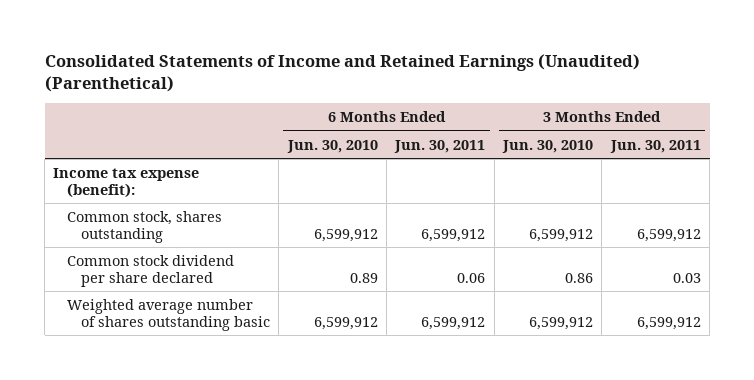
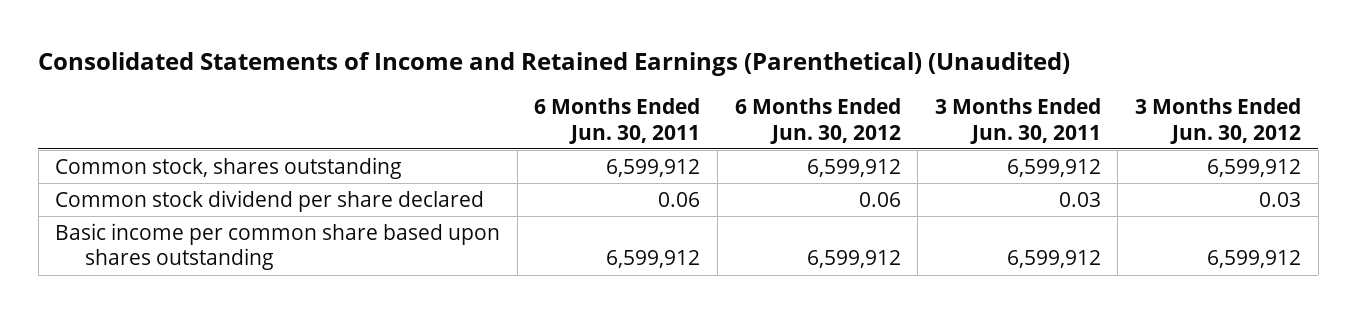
- Consolidated Statements of Income and Retained Earnings (Unaudited) (Parenthetical)
+ Consolidated Statements of Income and Retained Earnings (Parenthetical) (Unaudited)
- | 6 Months Ended Jun. 30, 2010 | 6 Months Ended Jun. 30, 2011 | 3 Months Ended Jun. 30, 2010 | 3 Months Ended Jun. 30, 2011
+ | 6 Months Ended Jun. 30, 2011 | 6 Months Ended Jun. 30, 2012 | 3 Months Ended Jun. 30, 2011 | 3 Months Ended Jun. 30, 2012
- Income tax expense (benefit):
- Weighted average number of shares outstanding basic | 6,599,912 | 6,599,912 | 6,599,912 | 6,599,912
+ Basic income per common share based upon shares outstanding | 6,599,912 | 6,599,912 | 6,599,912 | 6,599,912

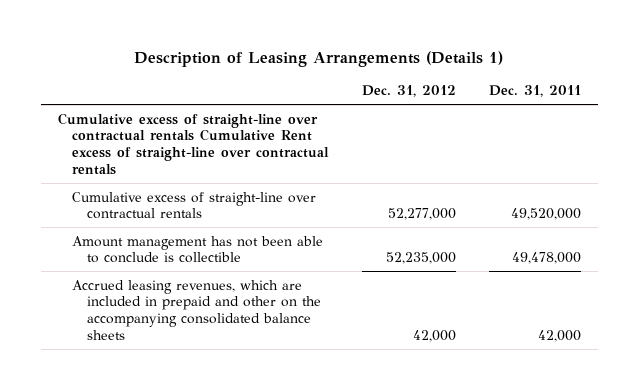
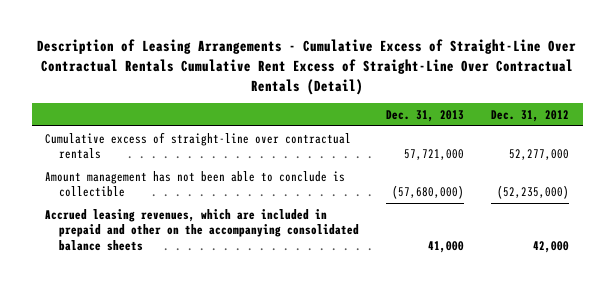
- Description of Leasing Arrangements (Details 1)
+ Description of Leasing Arrangements - Cumulative Excess of Straight-Line Over Contractual Rentals Cumulative Rent Excess of Straight-Line Over Contractual Rentals (Detail)
- | Dec. 31, 2012 | Dec. 31, 2011
+ | Dec. 31, 2013 | Dec. 31, 2012
- Cumulative excess of straight-line over contractual rentals Cumulative Rent excess of straight-line over contractual rentals
- Amount management has not been able to conclude is collectible | 52,235,000 | 49,478,000
+ Amount management has not been able to conclude is collectible | (57,680,000) | (52,235,000)

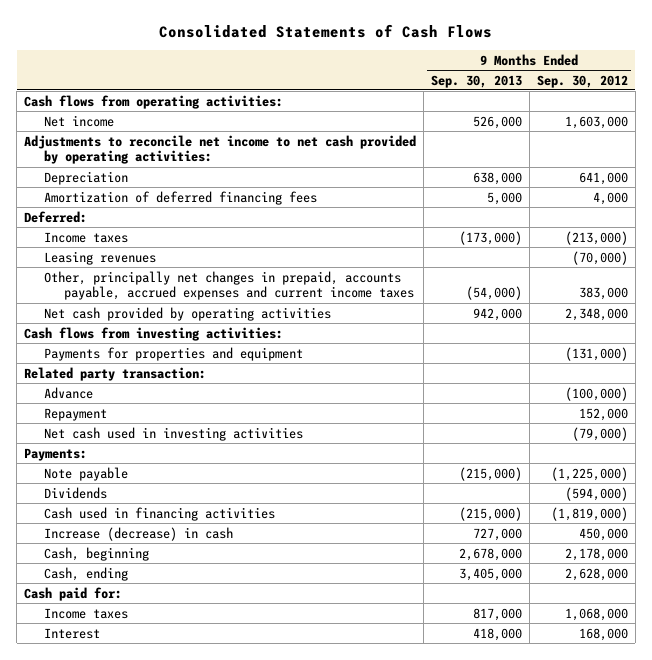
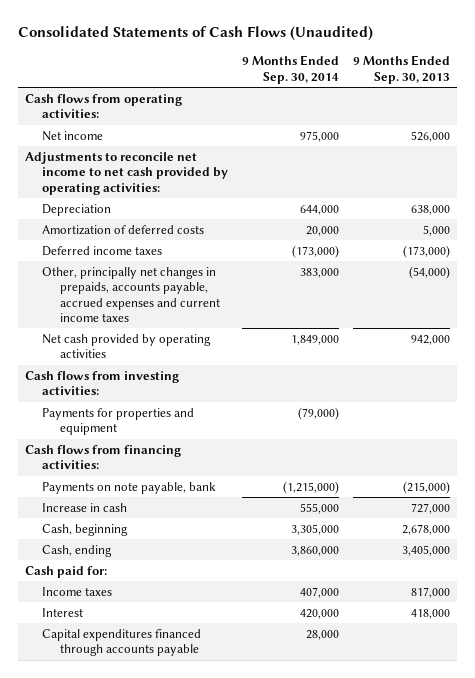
- Consolidated Statements of Cash Flows
+ Consolidated Statements of Cash Flows (Unaudited)
- | 9 Months Ended Sep. 30, 2013 | 9 Months Ended Sep. 30, 2012
+ | 9 Months Ended Sep. 30, 2014 | 9 Months Ended Sep. 30, 2013
- Amortization of deferred financing fees | 5,000 | 4,000
- Deferred:
- Income taxes | (173,000) | (213,000)
- Leasing revenues | | (70,000)
- Other, principally net changes in prepaid, accounts payable, accrued expenses and current income taxes | (54,000) | 383,000
+ Amortization of deferred costs | 20,000 | 5,000
+ Deferred income taxes | (173,000) | (173,000)
+ Other, principally net changes in prepaids, accounts payable, accrued expenses and current income taxes | 383,000 | (54,000)
- Related party transaction:
- Advance | | (100,000)
- Repayment | | 152,000
- Net cash used in investing activities | | (79,000)
- Payments:
- Note payable | (215,000) | (1,225,000)
- Dividends | | (594,000)
- Cash used in financing activities | (215,000) | (1,819,000)
- Increase (decrease) in cash | 727,000 | 450,000
+ Cash flows from financing activities:
+ Payments on note payable, bank | (1,215,000) | (215,000)
+ Increase in cash | 555,000 | 727,000
+ Capital expenditures financed through accounts payable | 28,000 |

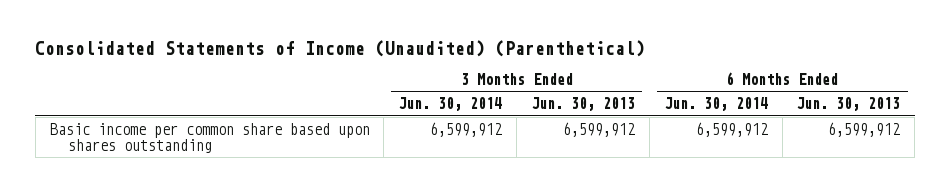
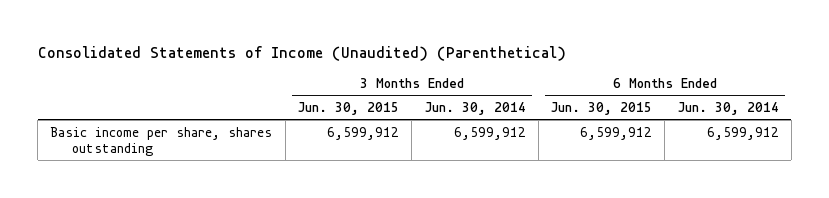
- | 3 Months Ended Jun. 30, 2014 | 3 Months Ended Jun. 30, 2013 | 6 Months Ended Jun. 30, 2014 | 6 Months Ended Jun. 30, 2013
+ | 3 Months Ended Jun. 30, 2015 | 3 Months Ended Jun. 30, 2014 | 6 Months Ended Jun. 30, 2015 | 6 Months Ended Jun. 30, 2014
- Basic income per common share based upon shares outstanding | 6,599,912 | 6,599,912 | 6,599,912 | 6,599,912
+ Basic income per share, shares outstanding | 6,599,912 | 6,599,912 | 6,599,912 | 6,599,912

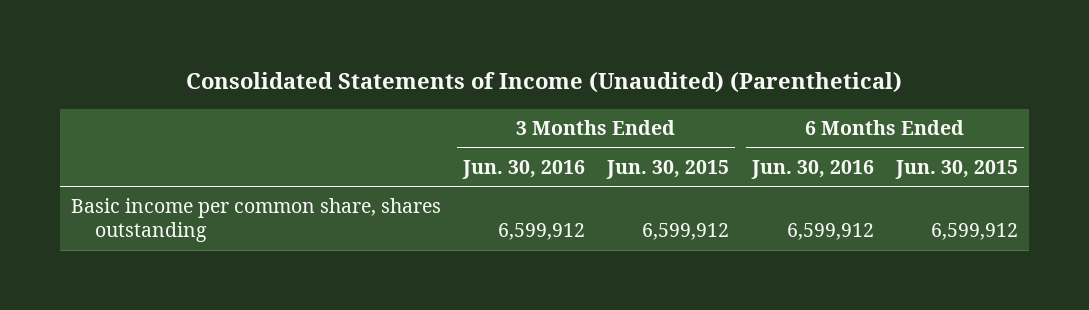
- | 3 Months Ended Jun. 30, 2015 | 3 Months Ended Jun. 30, 2014 | 6 Months Ended Jun. 30, 2015 | 6 Months Ended Jun. 30, 2014
+ | 3 Months Ended Jun. 30, 2016 | 3 Months Ended Jun. 30, 2015 | 6 Months Ended Jun. 30, 2016 | 6 Months Ended Jun. 30, 2015
- Basic income per share, shares outstanding | 6,599,912 | 6,599,912 | 6,599,912 | 6,599,912
+ Basic income per common share, shares outstanding | 6,599,912 | 6,599,912 | 6,599,912 | 6,599,912

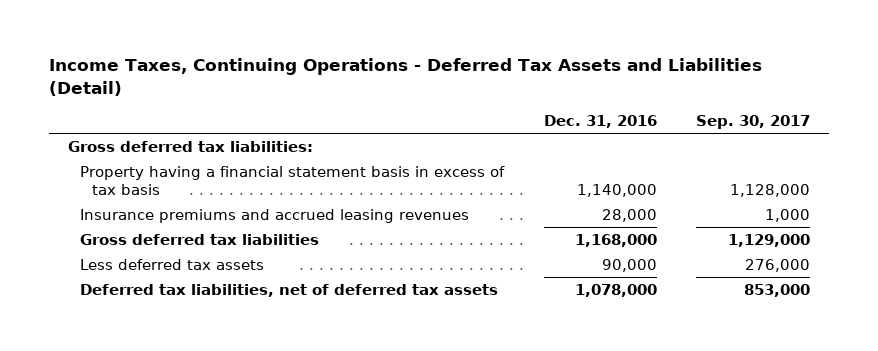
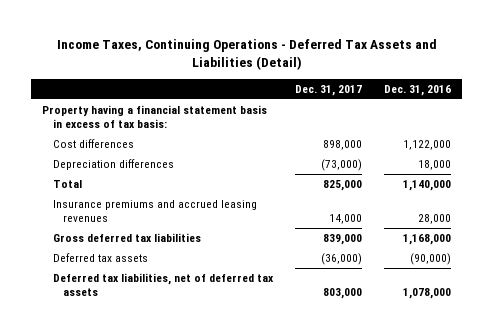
- | Dec. 31, 2016 | Sep. 30, 2017
+ | Dec. 31, 2017 | Dec. 31, 2016
- Gross deferred tax liabilities:
- Property having a financial statement basis in excess of tax basis | 1,140,000 | 1,128,000
+ Property having a financial statement basis in excess of tax basis:
+ Cost differences | 898,000 | 1,122,000
+ Depreciation differences | (73,000) | 18,000
+ Total | 825,000 | 1,140,000
- Less deferred tax assets | 90,000 | 276,000
+ Deferred tax assets | (36,000) | (90,000)

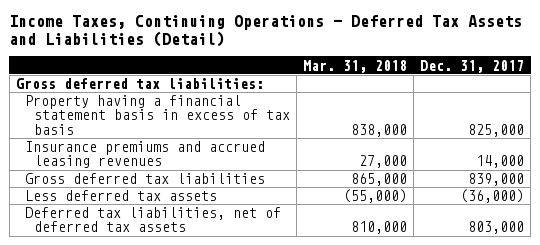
- | Dec. 31, 2017 | Dec. 31, 2016
+ | Mar. 31, 2018 | Dec. 31, 2017
- Property having a financial statement basis in excess of tax basis:
- Cost differences | 898,000 | 1,122,000
- Depreciation differences | (73,000) | 18,000
- Total | 825,000 | 1,140,000
+ Gross deferred tax liabilities:
+ Property having a financial statement basis in excess of tax basis | 838,000 | 825,000
- Deferred tax assets | (36,000) | (90,000)
+ Less deferred tax assets | (55,000) | (36,000)

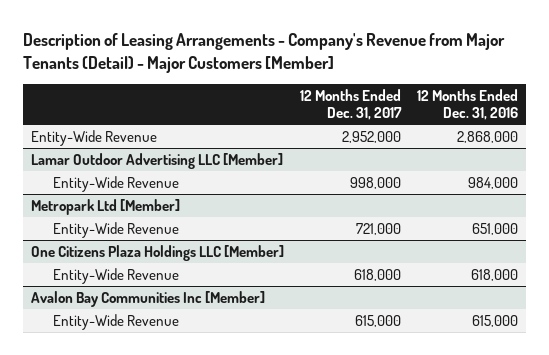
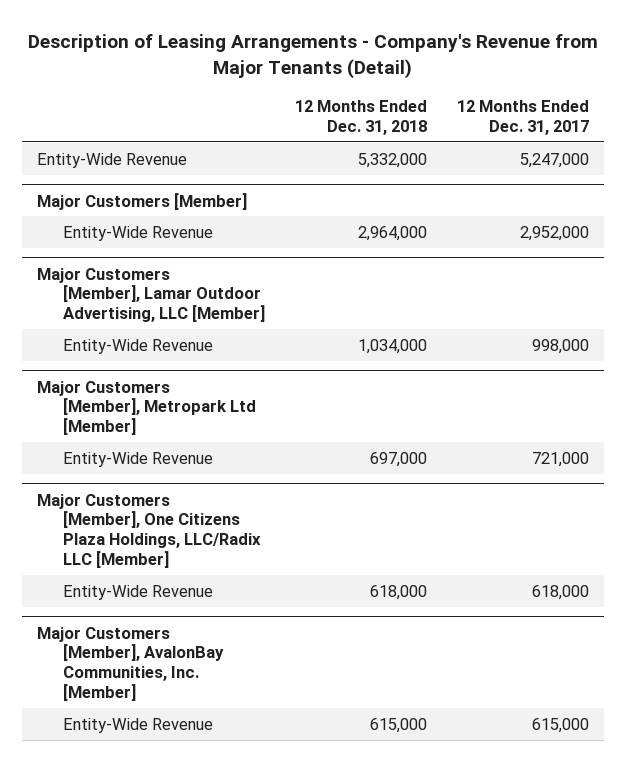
- Description of Leasing Arrangements - Company's Revenue from Major Tenants (Detail) - Major Customers [Member]
+ Description of Leasing Arrangements - Company's Revenue from Major Tenants (Detail)
- | 12 Months Ended Dec. 31, 2017 | 12 Months Ended Dec. 31, 2016
+ | 12 Months Ended Dec. 31, 2018 | 12 Months Ended Dec. 31, 2017
+ Entity-Wide Revenue | 5,332,000 | 5,247,000
+ Major Customers [Member]
- Lamar Outdoor Advertising LLC [Member]
+ Major Customers [Member], Lamar Outdoor Advertising, LLC [Member]
- Metropark Ltd [Member]
+ Major Customers [Member], Metropark Ltd [Member]
- One Citizens Plaza Holdings LLC [Member]
+ Major Customers [Member], One Citizens Plaza Holdings, LLC/Radix LLC [Member]
- Avalon Bay Communities Inc [Member]
+ Major Customers [Member], AvalonBay Communities, Inc. [Member]

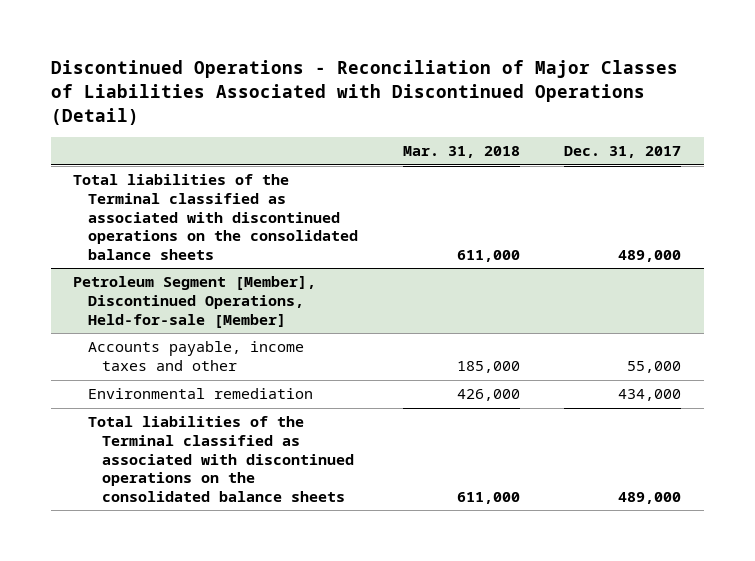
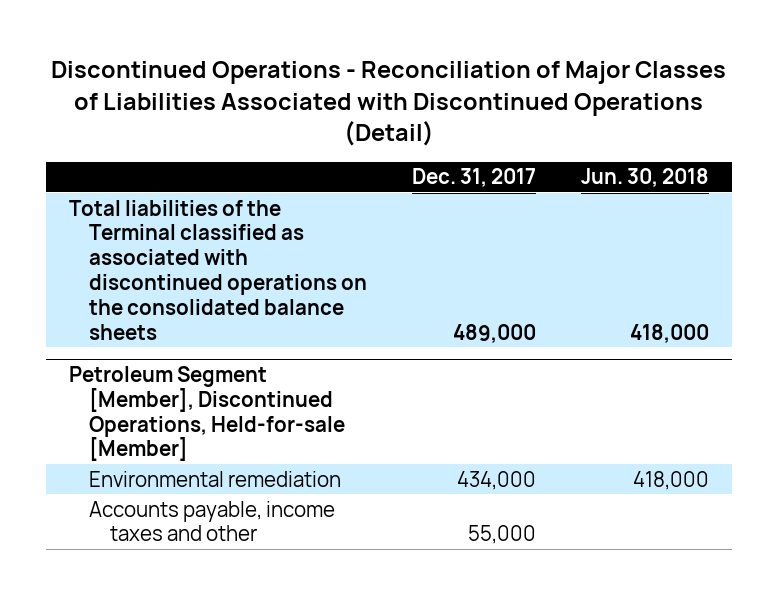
- | Mar. 31, 2018 | Dec. 31, 2017
+ | Dec. 31, 2017 | Jun. 30, 2018
@ Petroleum Segment [Member], Discontinued Operations, Held-for-sale [Member]
- Total liabilities of the Terminal classified as associated with discontinued operations on the consolidated balance sheets | 611,000 | 489,000
moved down: Accounts payable, income taxes and other | 55,000 |

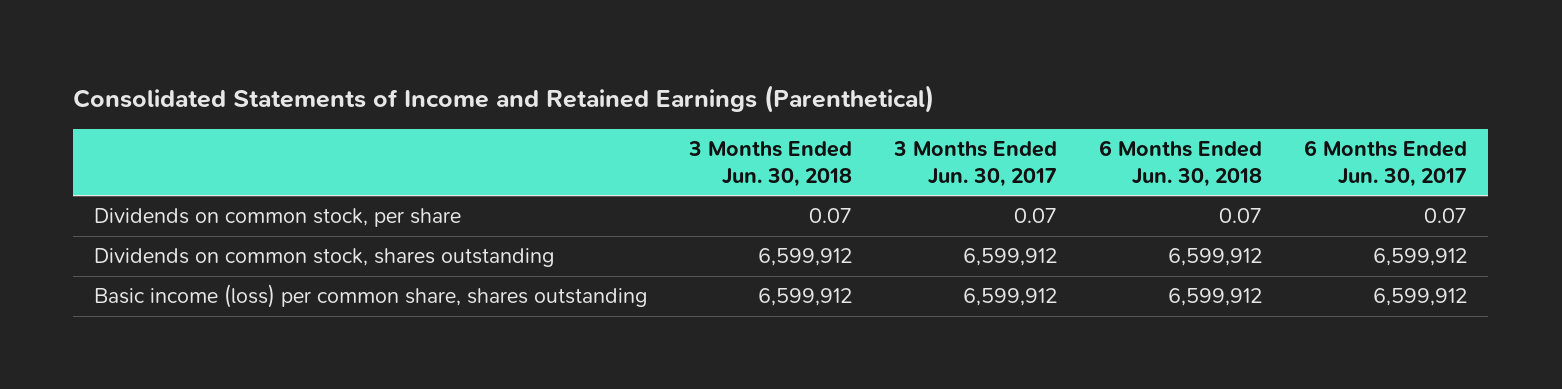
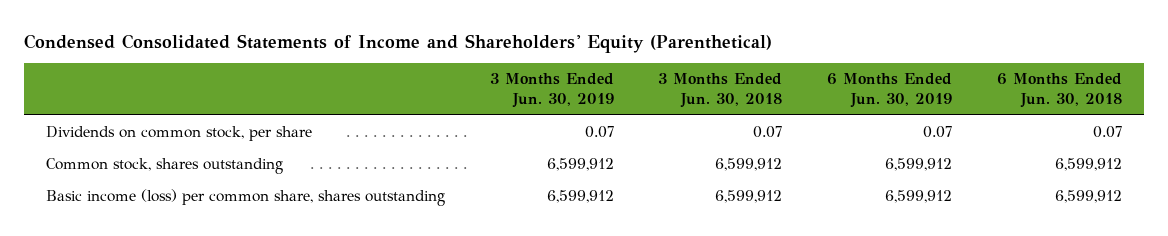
- Consolidated Statements of Income and Retained Earnings (Parenthetical)
+ Condensed Consolidated Statements of Income and Shareholders' Equity (Parenthetical)
- | 3 Months Ended Jun. 30, 2018 | 3 Months Ended Jun. 30, 2017 | 6 Months Ended Jun. 30, 2018 | 6 Months Ended Jun. 30, 2017
+ | 3 Months Ended Jun. 30, 2019 | 3 Months Ended Jun. 30, 2018 | 6 Months Ended Jun. 30, 2019 | 6 Months Ended Jun. 30, 2018
- Dividends on common stock, shares outstanding | 6,599,912 | 6,599,912 | 6,599,912 | 6,599,912
+ Common stock, shares outstanding | 6,599,912 | 6,599,912 | 6,599,912 | 6,599,912

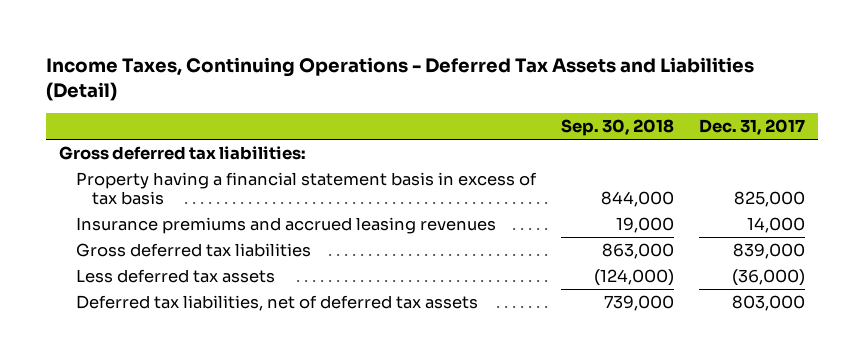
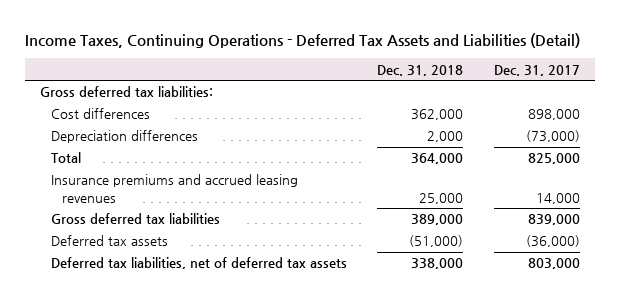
- | Sep. 30, 2018 | Dec. 31, 2017
+ | Dec. 31, 2018 | Dec. 31, 2017
- Property having a financial statement basis in excess of tax basis | 844,000 | 825,000
+ Cost differences | 362,000 | 898,000
+ Depreciation differences | 2,000 | (73,000)
+ Total | 364,000 | 825,000
- Less deferred tax assets | (124,000) | (36,000)
+ Deferred tax assets | (51,000) | (36,000)

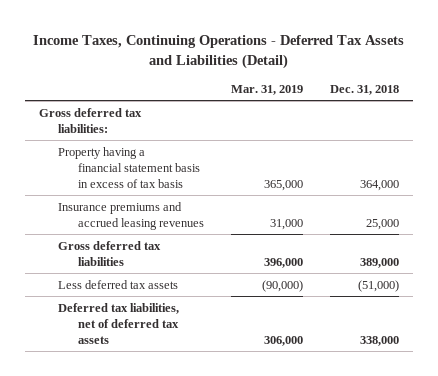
- | Dec. 31, 2018 | Dec. 31, 2017
+ | Mar. 31, 2019 | Dec. 31, 2018
- Cost differences | 362,000 | 898,000
- Depreciation differences | 2,000 | (73,000)
- Total | 364,000 | 825,000
+ Property having a financial statement basis in excess of tax basis | 365,000 | 364,000
- Deferred tax assets | (51,000) | (36,000)
+ Less deferred tax assets | (90,000) | (51,000)

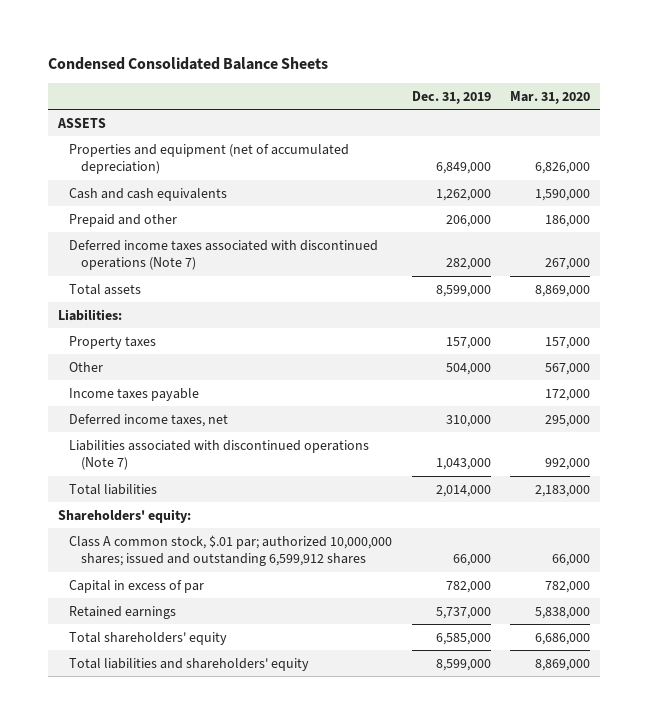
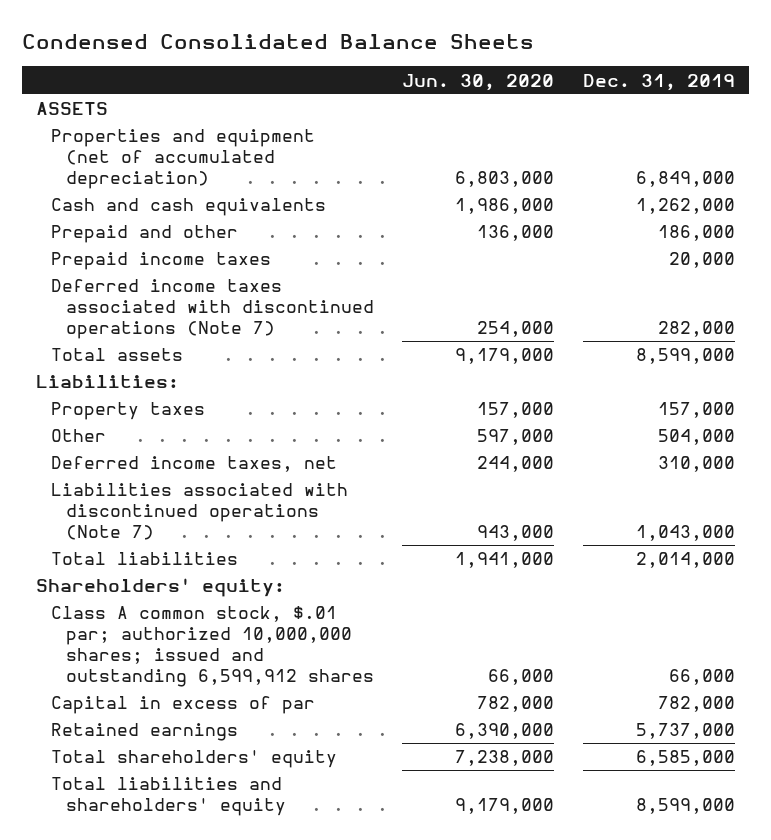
- | Dec. 31, 2019 | Mar. 31, 2020
+ | Jun. 30, 2020 | Dec. 31, 2019
- Prepaid and other | 206,000 | 186,000
+ Prepaid and other | 136,000 | 186,000
+ Prepaid income taxes | | 20,000
- Income taxes payable | | 172,000

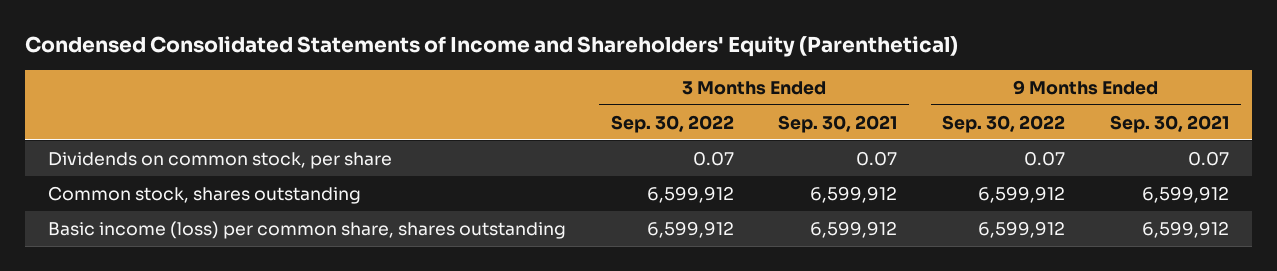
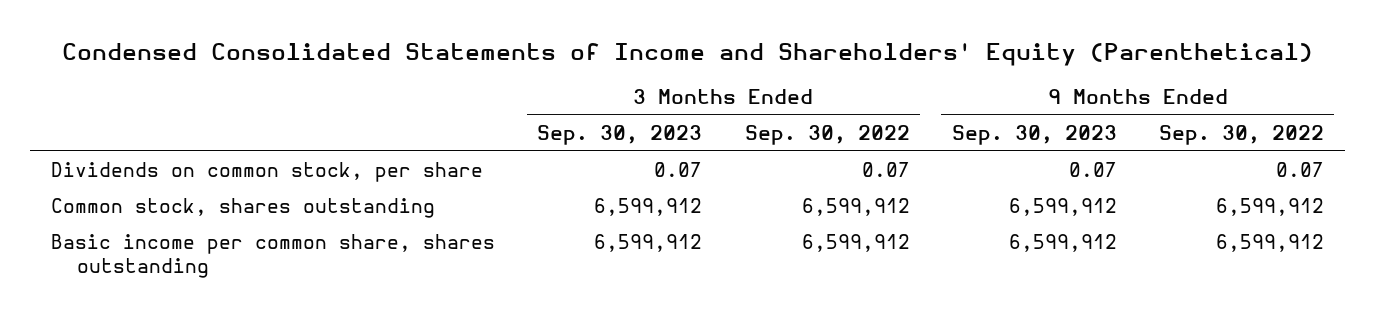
- | 3 Months Ended Sep. 30, 2022 | 3 Months Ended Sep. 30, 2021 | 9 Months Ended Sep. 30, 2022 | 9 Months Ended Sep. 30, 2021
+ | 3 Months Ended Sep. 30, 2023 | 3 Months Ended Sep. 30, 2022 | 9 Months Ended Sep. 30, 2023 | 9 Months Ended Sep. 30, 2022
- Basic income (loss) per common share, shares outstanding | 6,599,912 | 6,599,912 | 6,599,912 | 6,599,912
+ Basic income per common share, shares outstanding | 6,599,912 | 6,599,912 | 6,599,912 | 6,599,912

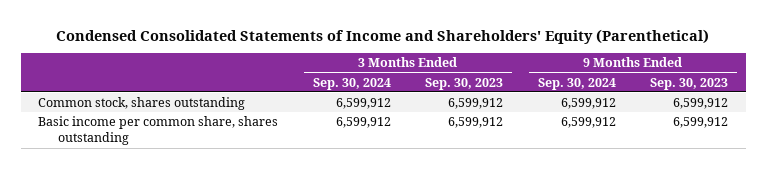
- | 3 Months Ended Sep. 30, 2023 | 3 Months Ended Sep. 30, 2022 | 9 Months Ended Sep. 30, 2023 | 9 Months Ended Sep. 30, 2022
+ | 3 Months Ended Sep. 30, 2024 | 3 Months Ended Sep. 30, 2023 | 9 Months Ended Sep. 30, 2024 | 9 Months Ended Sep. 30, 2023
- Dividends on common stock, per share | 0.07 | 0.07 | 0.07 | 0.07

